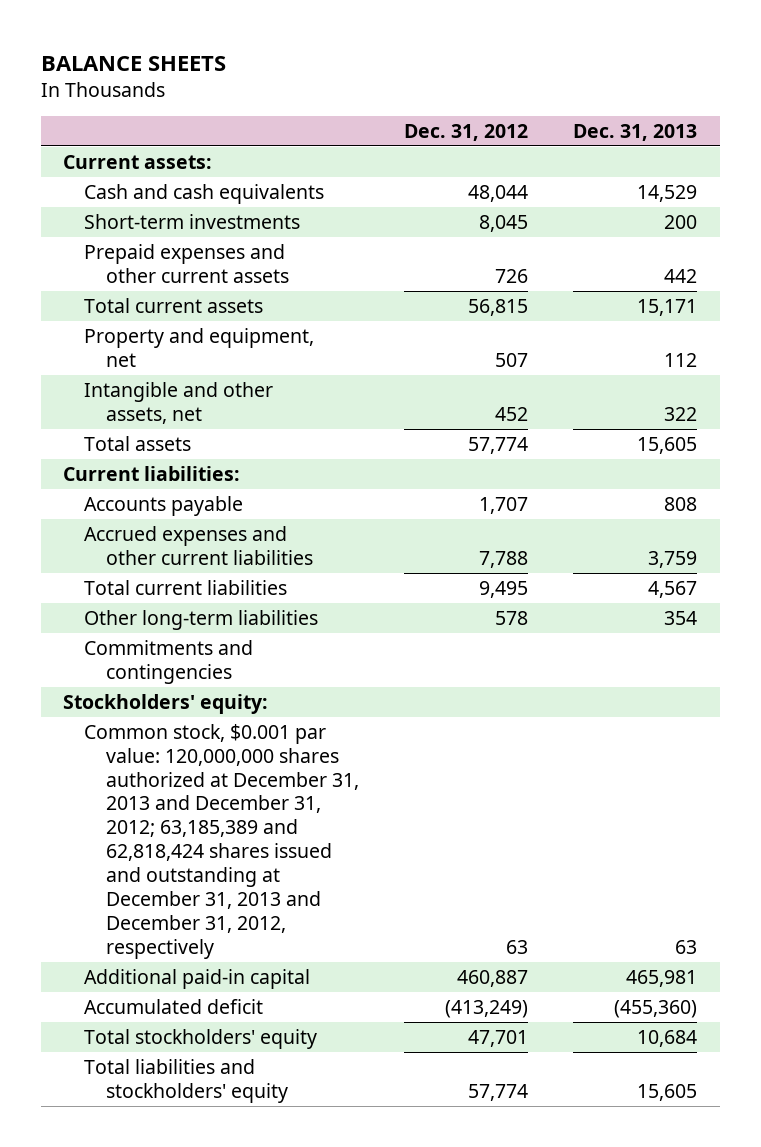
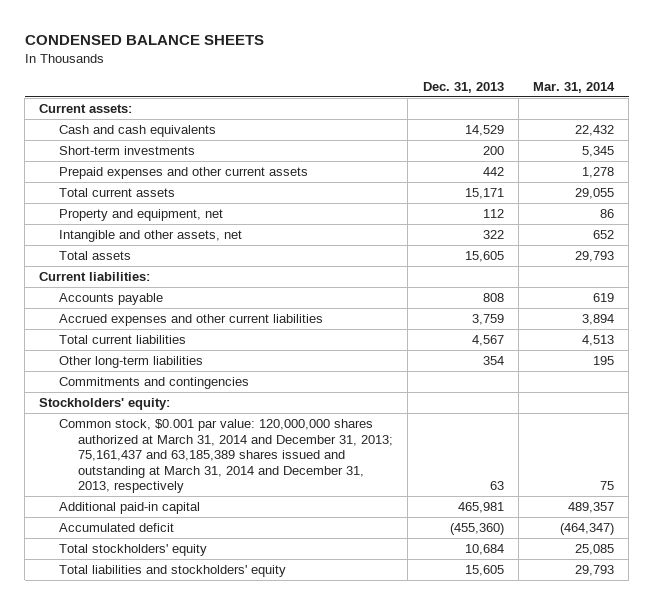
- BALANCE SHEETS
+ CONDENSED BALANCE SHEETS
- | Dec. 31, 2012 | Dec. 31, 2013
+ | Dec. 31, 2013 | Mar. 31, 2014
- Common stock, $0.001 par value: 120,000,000 shares authorized at December 31, 2013 and December 31, 2012; 63,185,389 and 62,818,424 shares issued and outstanding at December 31, 2013 and December 31, 2012, respectively | 63 | 63
+ Common stock, $0.001 par value: 120,000,000 shares authorized at March 31, 2014 and December 31, 2013; 75,161,437 and 63,185,389 shares issued and outstanding at March 31, 2014 and December 31, 2013, respectively | 63 | 75

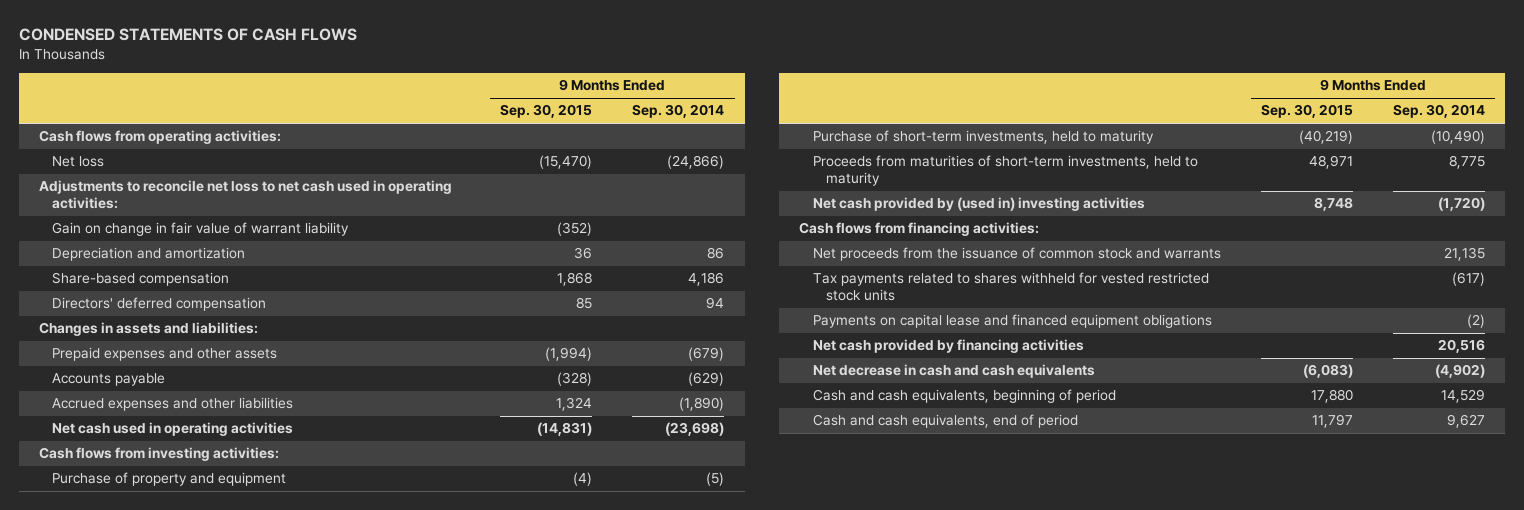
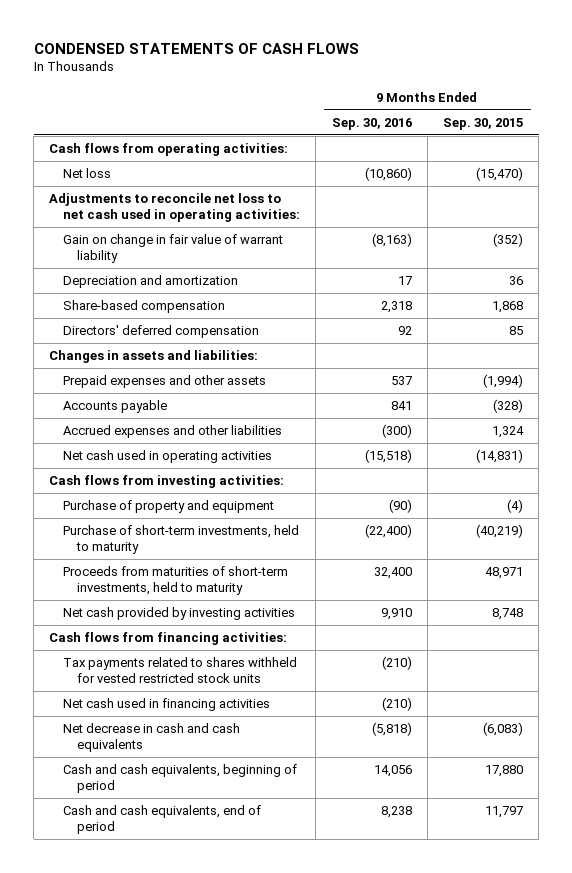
- | 9 Months Ended Sep. 30, 2015 | 9 Months Ended Sep. 30, 2014
+ | 9 Months Ended Sep. 30, 2016 | 9 Months Ended Sep. 30, 2015
- Net cash provided by (used in) investing activities | 8,748 | (1,720)
+ Net cash provided by investing activities | 9,910 | 8,748
- Net proceeds from the issuance of common stock and warrants | | 21,135
- Payments on capital lease and financed equipment obligations | | (2)
- Net cash provided by financing activities | | 20,516
+ Net cash used in financing activities | (210) |

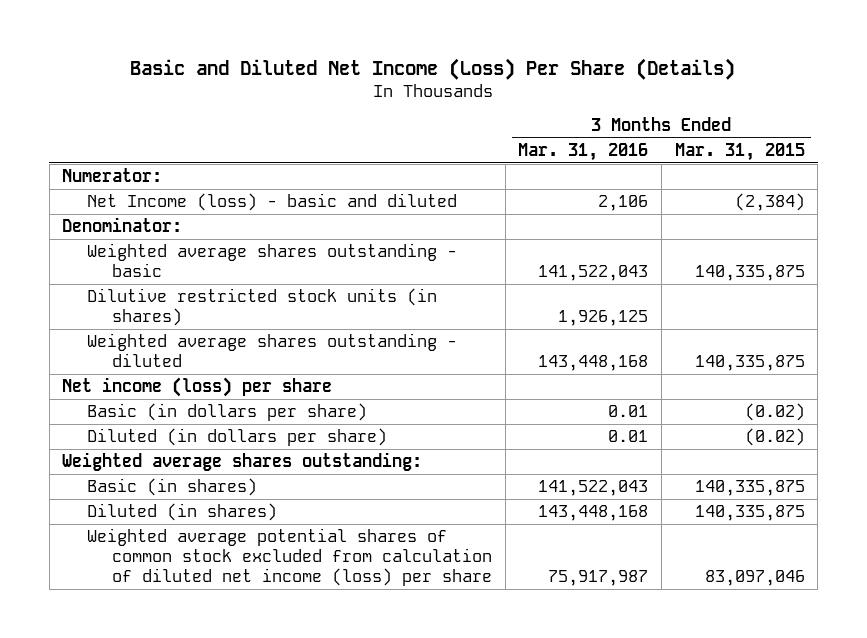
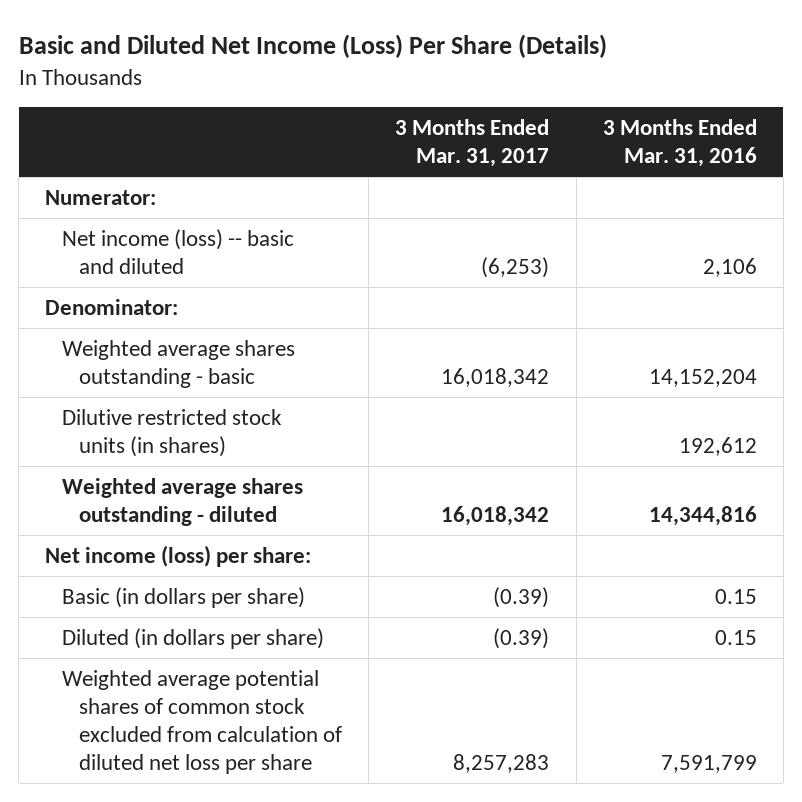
- | 3 Months Ended Mar. 31, 2016 | 3 Months Ended Mar. 31, 2015
+ | 3 Months Ended Mar. 31, 2017 | 3 Months Ended Mar. 31, 2016
- Net Income (loss) - basic and diluted | 2,106 | (2,384)
+ Net income (loss) -- basic and diluted | (6,253) | 2,106
- Weighted average shares outstanding - basic | 141,522,043 | 140,335,875
- Dilutive restricted stock units (in shares) | 1,926,125 |
- Weighted average shares outstanding - diluted | 143,448,168 | 140,335,875
- Net income (loss) per share
- Basic (in dollars per share) | 0.01 | (0.02)
- Diluted (in dollars per share) | 0.01 | (0.02)
- Weighted average shares outstanding:
- Basic (in shares) | 141,522,043 | 140,335,875
- Diluted (in shares) | 143,448,168 | 140,335,875
- Weighted average potential shares of common stock excluded from calculation of diluted net income (loss) per share | 75,917,987 | 83,097,046
+ Weighted average shares outstanding - basic | 16,018,342 | 14,152,204
+ Dilutive restricted stock units (in shares) | | 192,612
+ Weighted average shares outstanding - diluted | 16,018,342 | 14,344,816
+ Net income (loss) per share:
+ Basic (in dollars per share) | (0.39) | 0.15
+ Diluted (in dollars per share) | (0.39) | 0.15
+ Weighted average potential shares of common stock excluded from calculation of diluted net loss per share | 8,257,283 | 7,591,799

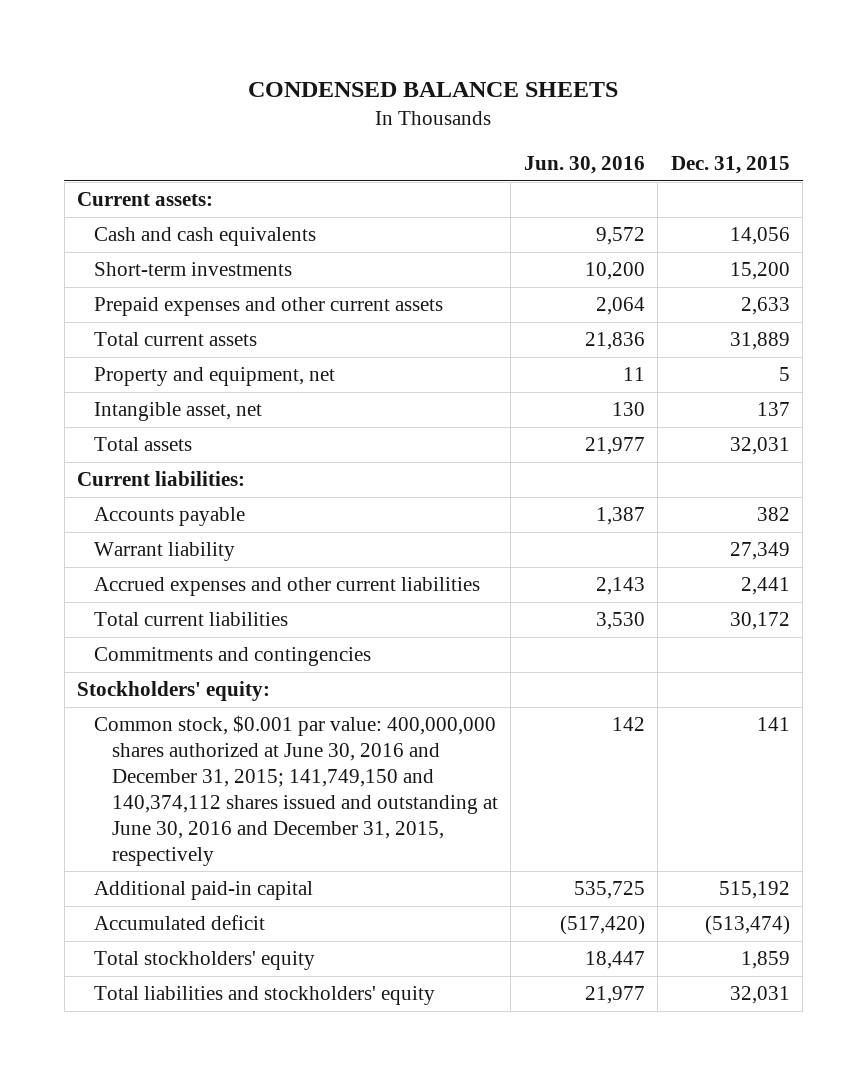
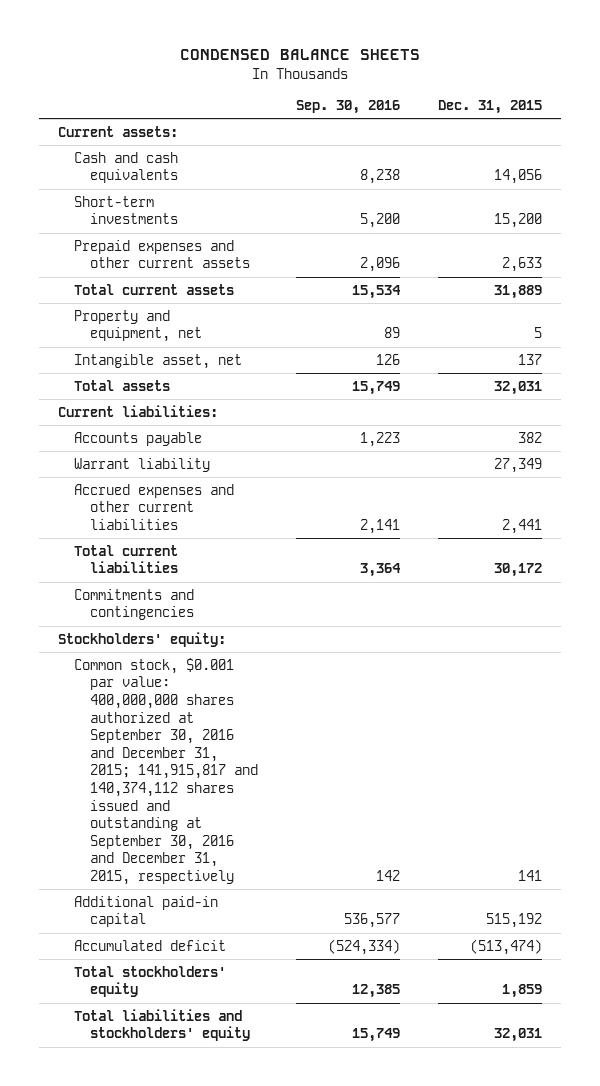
- | Jun. 30, 2016 | Dec. 31, 2015
+ | Sep. 30, 2016 | Dec. 31, 2015
- Common stock, $0.001 par value: 400,000,000 shares authorized at June 30, 2016 and December 31, 2015; 141,749,150 and 140,374,112 shares issued and outstanding at June 30, 2016 and December 31, 2015, respectively | 142 | 141
+ Common stock, $0.001 par value: 400,000,000 shares authorized at September 30, 2016 and December 31, 2015; 141,915,817 and 140,374,112 shares issued and outstanding at September 30, 2016 and December 31, 2015, respectively | 142 | 141

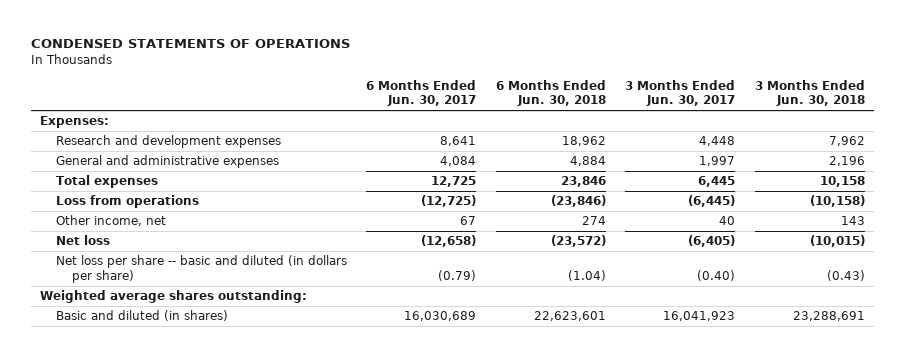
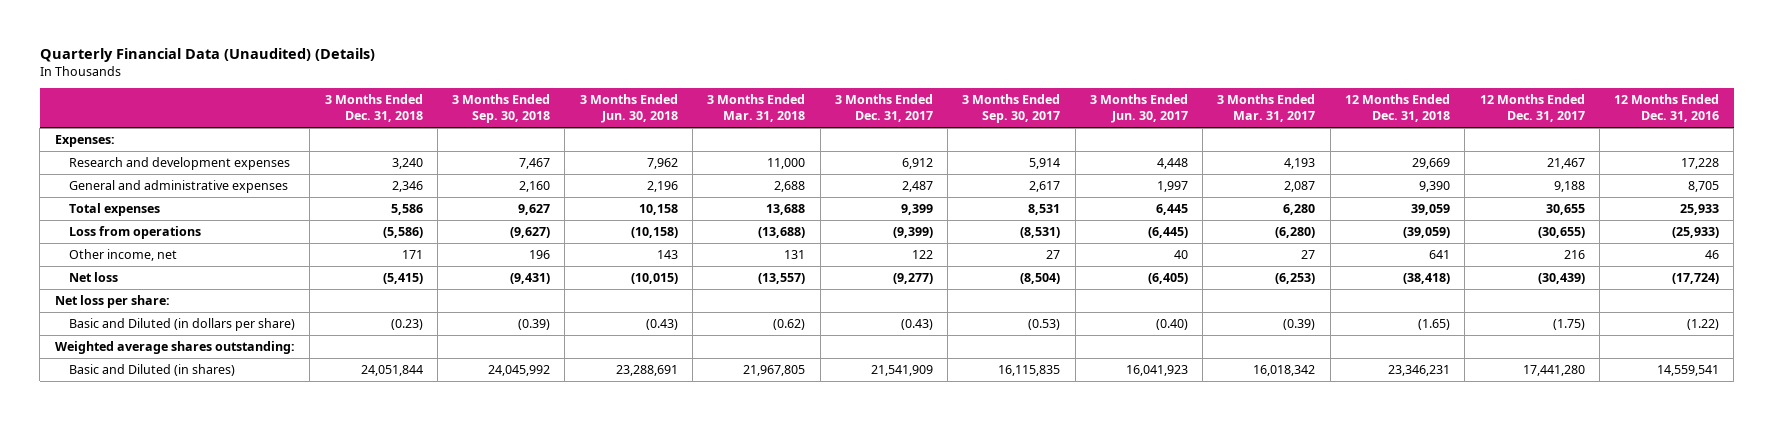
- CONDENSED STATEMENTS OF OPERATIONS
+ Quarterly Financial Data (Unaudited) (Details)
- | 6 Months Ended Jun. 30, 2017 | 6 Months Ended Jun. 30, 2018 | 3 Months Ended Jun. 30, 2017 | 3 Months Ended Jun. 30, 2018
+ | 3 Months Ended Dec. 31, 2018 | 3 Months Ended Sep. 30, 2018 | 3 Months Ended Jun. 30, 2018 | 3 Months Ended Mar. 31, 2018 | 3 Months Ended Dec. 31, 2017 | 3 Months Ended Sep. 30, 2017 | 3 Months Ended Jun. 30, 2017 | 3 Months Ended Mar. 31, 2017 | 12 Months Ended Dec. 31, 2018 | 12 Months Ended Dec. 31, 2017 | 12 Months Ended Dec. 31, 2016
- Net loss per share -- basic and diluted (in dollars per share) | (0.79) | (1.04) | (0.40) | (0.43)
+ Net loss per share:
+ Basic and Diluted (in dollars per share) | (0.23) | (0.39) | (0.43) | (0.62) | (0.43) | (0.53) | (0.40) | (0.39) | (1.65) | (1.75) | (1.22)
- Basic and diluted (in shares) | 16,030,689 | 22,623,601 | 16,041,923 | 23,288,691
+ Basic and Diluted (in shares) | 24,051,844 | 24,045,992 | 23,288,691 | 21,967,805 | 21,541,909 | 16,115,835 | 16,041,923 | 16,018,342 | 23,346,231 | 17,441,280 | 14,559,541

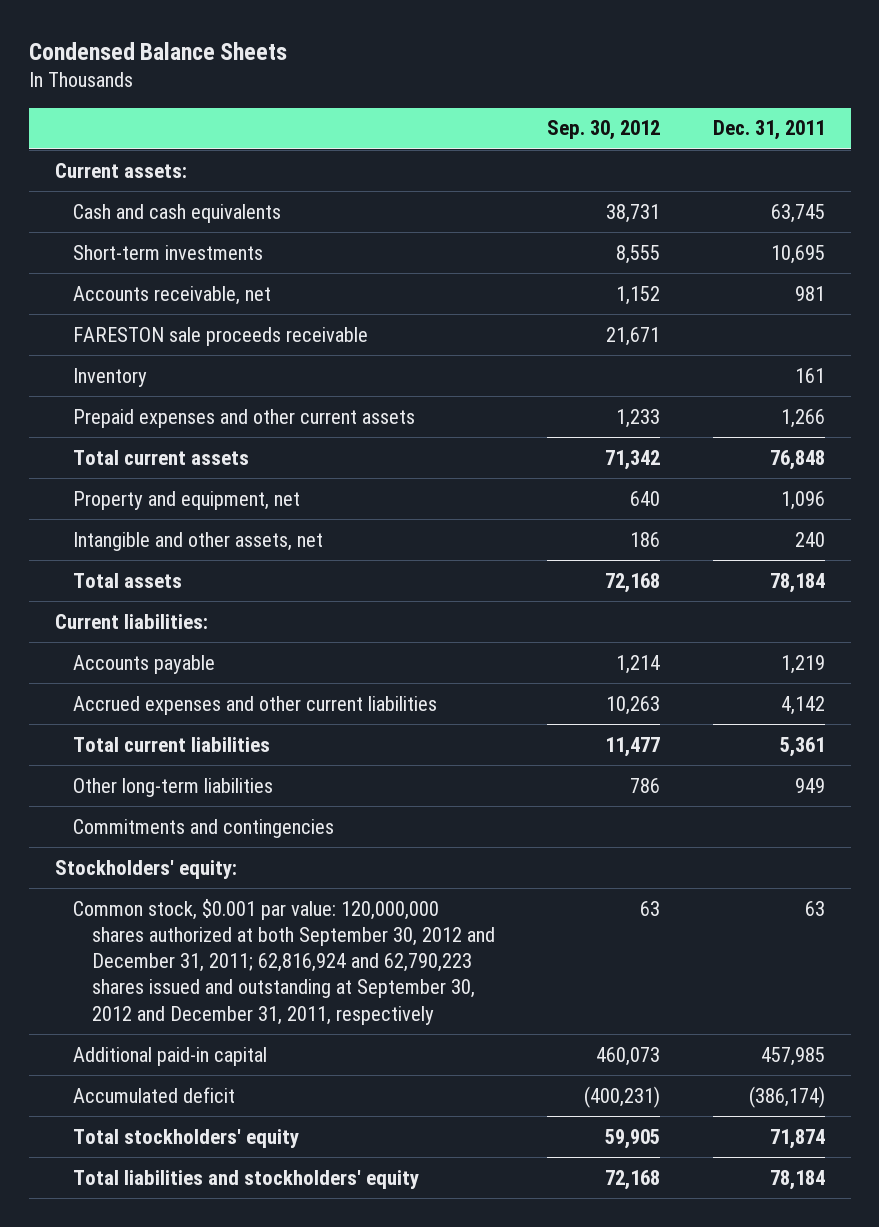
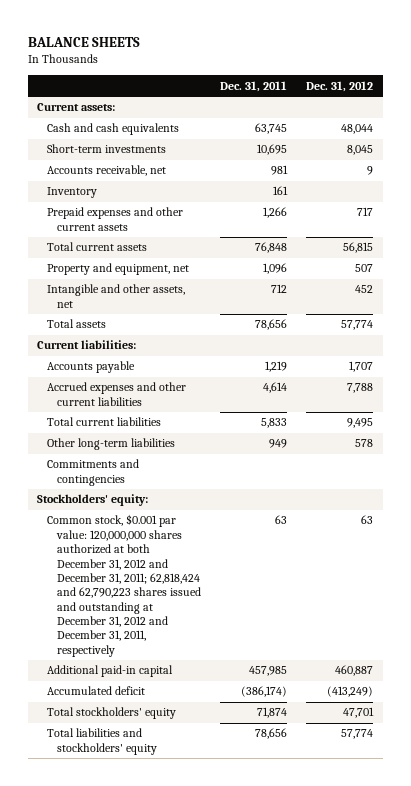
- Condensed Balance Sheets
+ BALANCE SHEETS
- | Sep. 30, 2012 | Dec. 31, 2011
+ | Dec. 31, 2011 | Dec. 31, 2012
- FARESTON sale proceeds receivable | 21,671 |
- Intangible and other assets, net | 186 | 240
- Total assets | 72,168 | 78,184
+ Intangible and other assets, net | 712 | 452
+ Total assets | 78,656 | 57,774
- Accrued expenses and other current liabilities | 10,263 | 4,142
- Total current liabilities | 11,477 | 5,361
+ Accrued expenses and other current liabilities | 4,614 | 7,788
+ Total current liabilities | 5,833 | 9,495
- Common stock, $0.001 par value: 120,000,000 shares authorized at both September 30, 2012 and December 31, 2011; 62,816,924 and 62,790,223 shares issued and outstanding at September 30, 2012 and December 31, 2011, respectively | 63 | 63
+ Common stock, $0.001 par value: 120,000,000 shares authorized at both December 31, 2012 and December 31, 2011; 62,818,424 and 62,790,223 shares issued and outstanding at December 31, 2012 and December 31, 2011, respectively | 63 | 63
- Total liabilities and stockholders' equity | 72,168 | 78,184
+ Total liabilities and stockholders' equity | 78,656 | 57,774

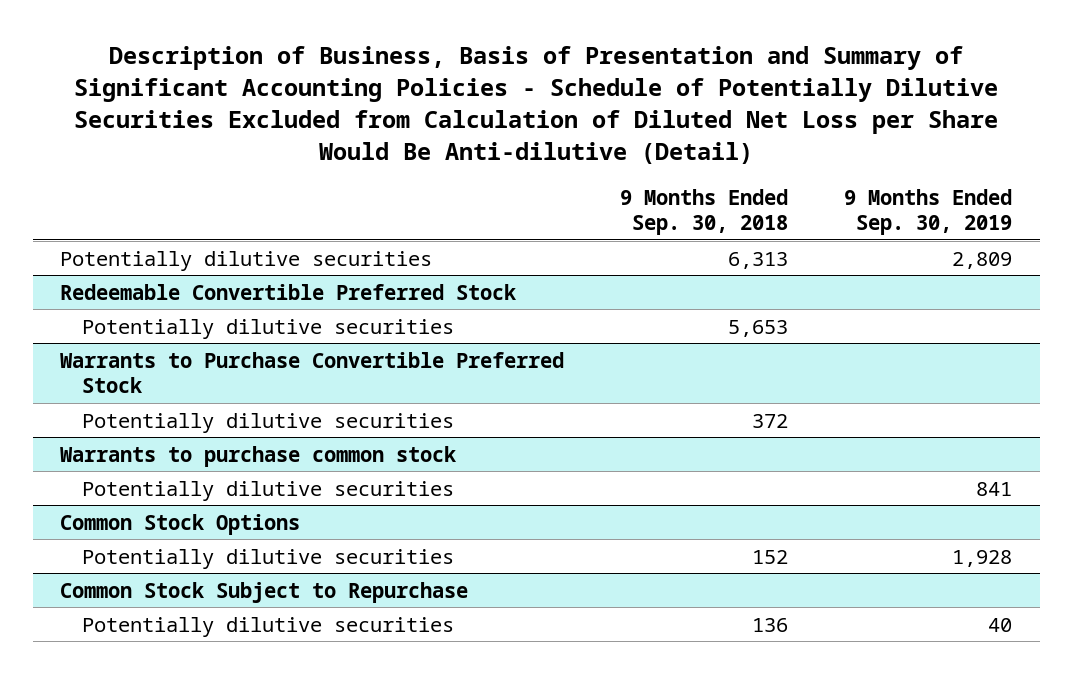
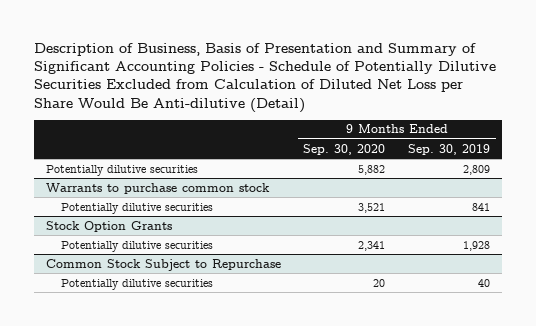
- | 9 Months Ended Sep. 30, 2018 | 9 Months Ended Sep. 30, 2019
+ | 9 Months Ended Sep. 30, 2020 | 9 Months Ended Sep. 30, 2019
- Redeemable Convertible Preferred Stock
- Potentially dilutive securities | 5,653 |
- Warrants to Purchase Convertible Preferred Stock
- Potentially dilutive securities | 372 |
- Common Stock Options
+ Stock Option Grants

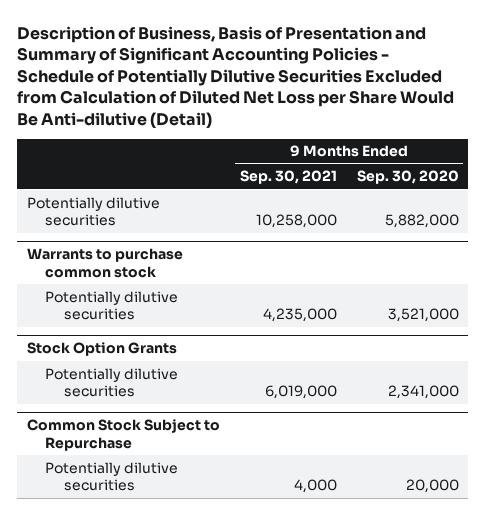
- | 9 Months Ended Sep. 30, 2020 | 9 Months Ended Sep. 30, 2019
+ | 9 Months Ended Sep. 30, 2021 | 9 Months Ended Sep. 30, 2020
- Potentially dilutive securities | 5,882 | 2,809
+ Potentially dilutive securities | 10,258,000 | 5,882,000
@ Warrants to purchase common stock
- Potentially dilutive securities | 3,521 | 841
+ Potentially dilutive securities | 4,235,000 | 3,521,000
@ Stock Option Grants
- Potentially dilutive securities | 2,341 | 1,928
+ Potentially dilutive securities | 6,019,000 | 2,341,000
@ Common Stock Subject to Repurchase
- Potentially dilutive securities | 20 | 40
+ Potentially dilutive securities | 4,000 | 20,000

